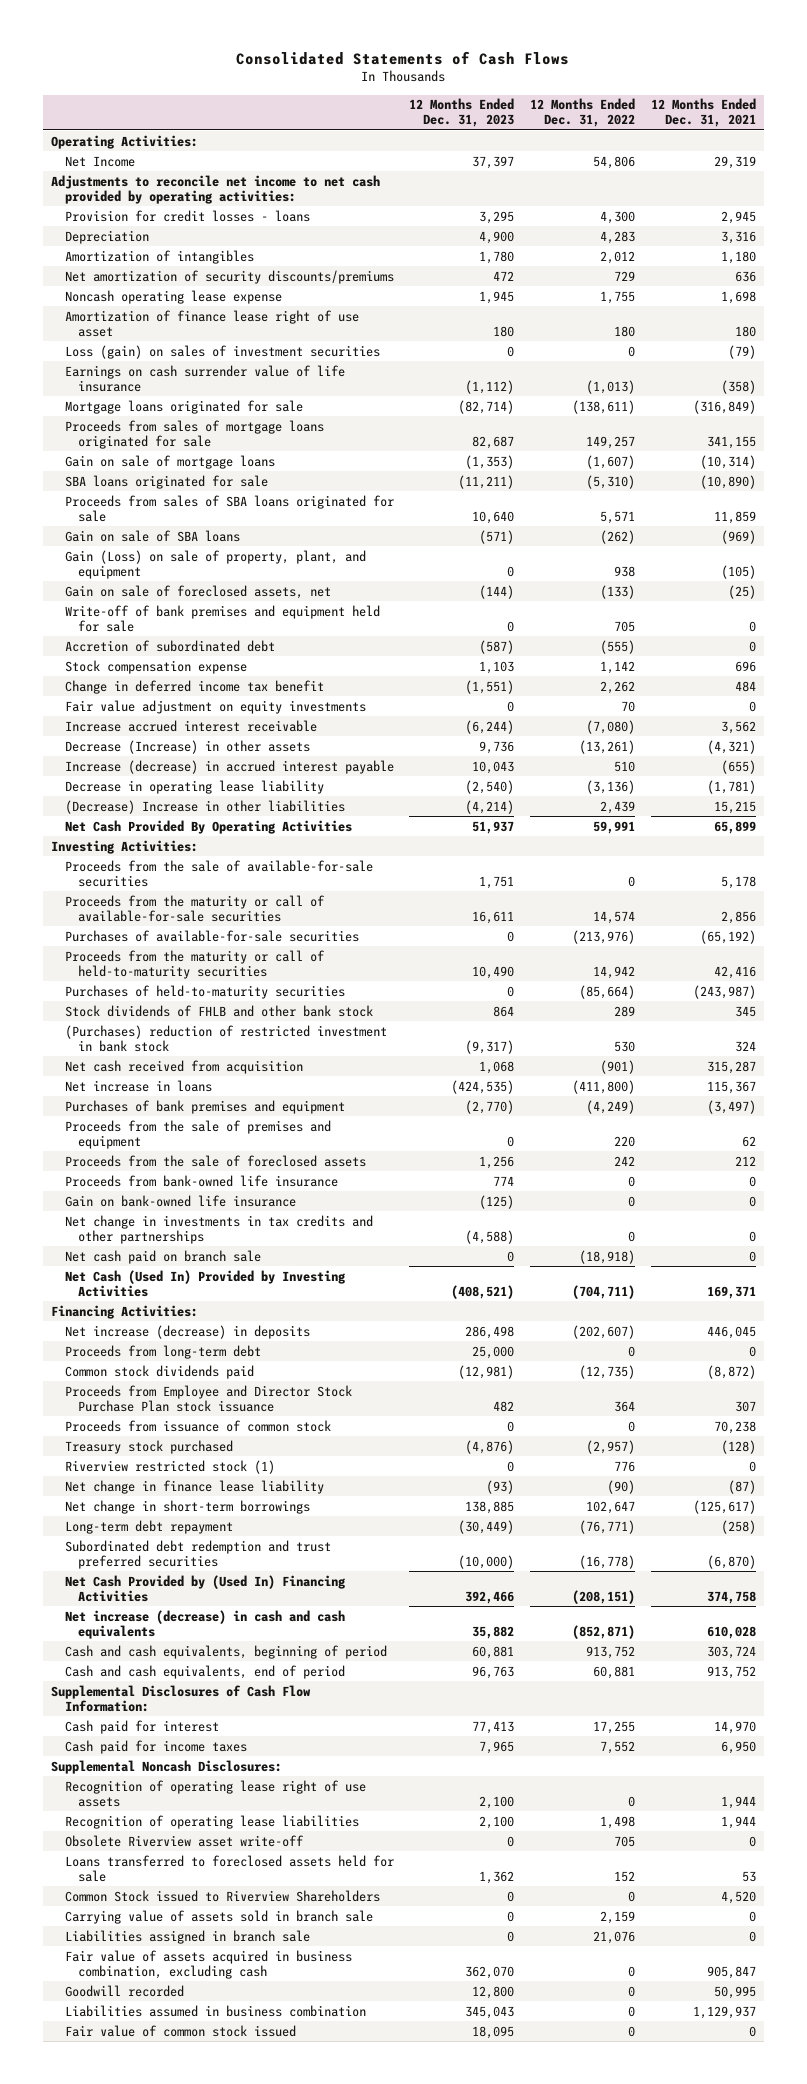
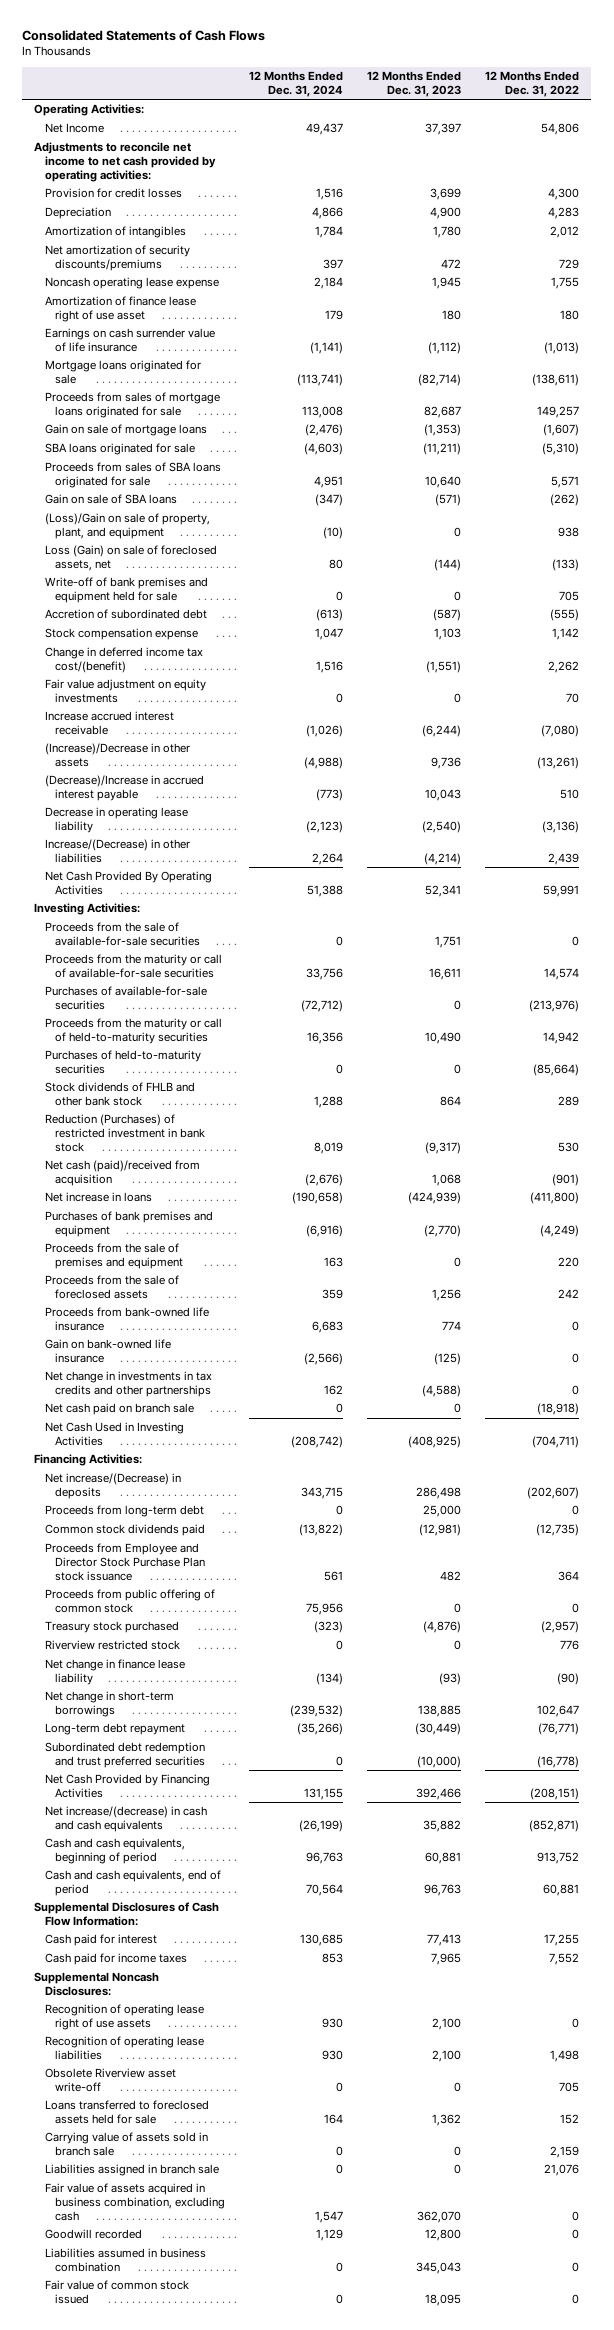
- | 12 Months Ended Dec. 31, 2023 | 12 Months Ended Dec. 31, 2022 | 12 Months Ended Dec. 31, 2021
+ | 12 Months Ended Dec. 31, 2024 | 12 Months Ended Dec. 31, 2023 | 12 Months Ended Dec. 31, 2022
- Provision for credit losses - loans | 3,295 | 4,300 | 2,945
+ Provision for credit losses | 1,516 | 3,699 | 4,300
- Loss (gain) on sales of investment securities | 0 | 0 | (79)
- Gain (Loss) on sale of property, plant, and equipment | 0 | 938 | (105)
- Gain on sale of foreclosed assets, net | (144) | (133) | (25)
+ (Loss)/Gain on sale of property, plant, and equipment | (10) | 0 | 938
+ Loss (Gain) on sale of foreclosed assets, net | 80 | (144) | (133)
- Change in deferred income tax benefit | (1,551) | 2,262 | 484
+ Change in deferred income tax cost/(benefit) | 1,516 | (1,551) | 2,262
- Decrease (Increase) in other assets | 9,736 | (13,261) | (4,321)
- Increase (decrease) in accrued interest payable | 10,043 | 510 | (655)
+ (Increase)/Decrease in other assets | (4,988) | 9,736 | (13,261)
+ (Decrease)/Increase in accrued interest payable | (773) | 10,043 | 510
- (Decrease) Increase in other liabilities | (4,214) | 2,439 | 15,215
- Net Cash Provided By Operating Activities | 51,937 | 59,991 | 65,899
+ Increase/(Decrease) in other liabilities | 2,264 | (4,214) | 2,439
+ Net Cash Provided By Operating Activities | 51,388 | 52,341 | 59,991
- (Purchases) reduction of restricted investment in bank stock | (9,317) | 530 | 324
- Net cash received from acquisition | 1,068 | (901) | 315,287
- Net increase in loans | (424,535) | (411,800) | 115,367
+ Reduction (Purchases) of restricted investment in bank stock | 8,019 | (9,317) | 530
+ Net cash (paid)/received from acquisition | (2,676) | 1,068 | (901)
+ Net increase in loans | (190,658) | (424,939) | (411,800)
- Net Cash (Used In) Provided by Investing Activities | (408,521) | (704,711) | 169,371
+ Net Cash Used in Investing Activities | (208,742) | (408,925) | (704,711)
- Net increase (decrease) in deposits | 286,498 | (202,607) | 446,045
+ Net increase/(Decrease) in deposits | 343,715 | 286,498 | (202,607)
- Proceeds from issuance of common stock | 0 | 0 | 70,238
+ Proceeds from public offering of common stock | 75,956 | 0 | 0
- Riverview restricted stock (1) | 0 | 776 | 0
+ Riverview restricted stock | 0 | 0 | 776
- Net Cash Provided by (Used In) Financing Activities | 392,466 | (208,151) | 374,758
- Net increase (decrease) in cash and cash equivalents | 35,882 | (852,871) | 610,028
+ Net Cash Provided by Financing Activities | 131,155 | 392,466 | (208,151)
+ Net increase/(decrease) in cash and cash equivalents | (26,199) | 35,882 | (852,871)
- Common Stock issued to Riverview Shareholders | 0 | 0 | 4,520

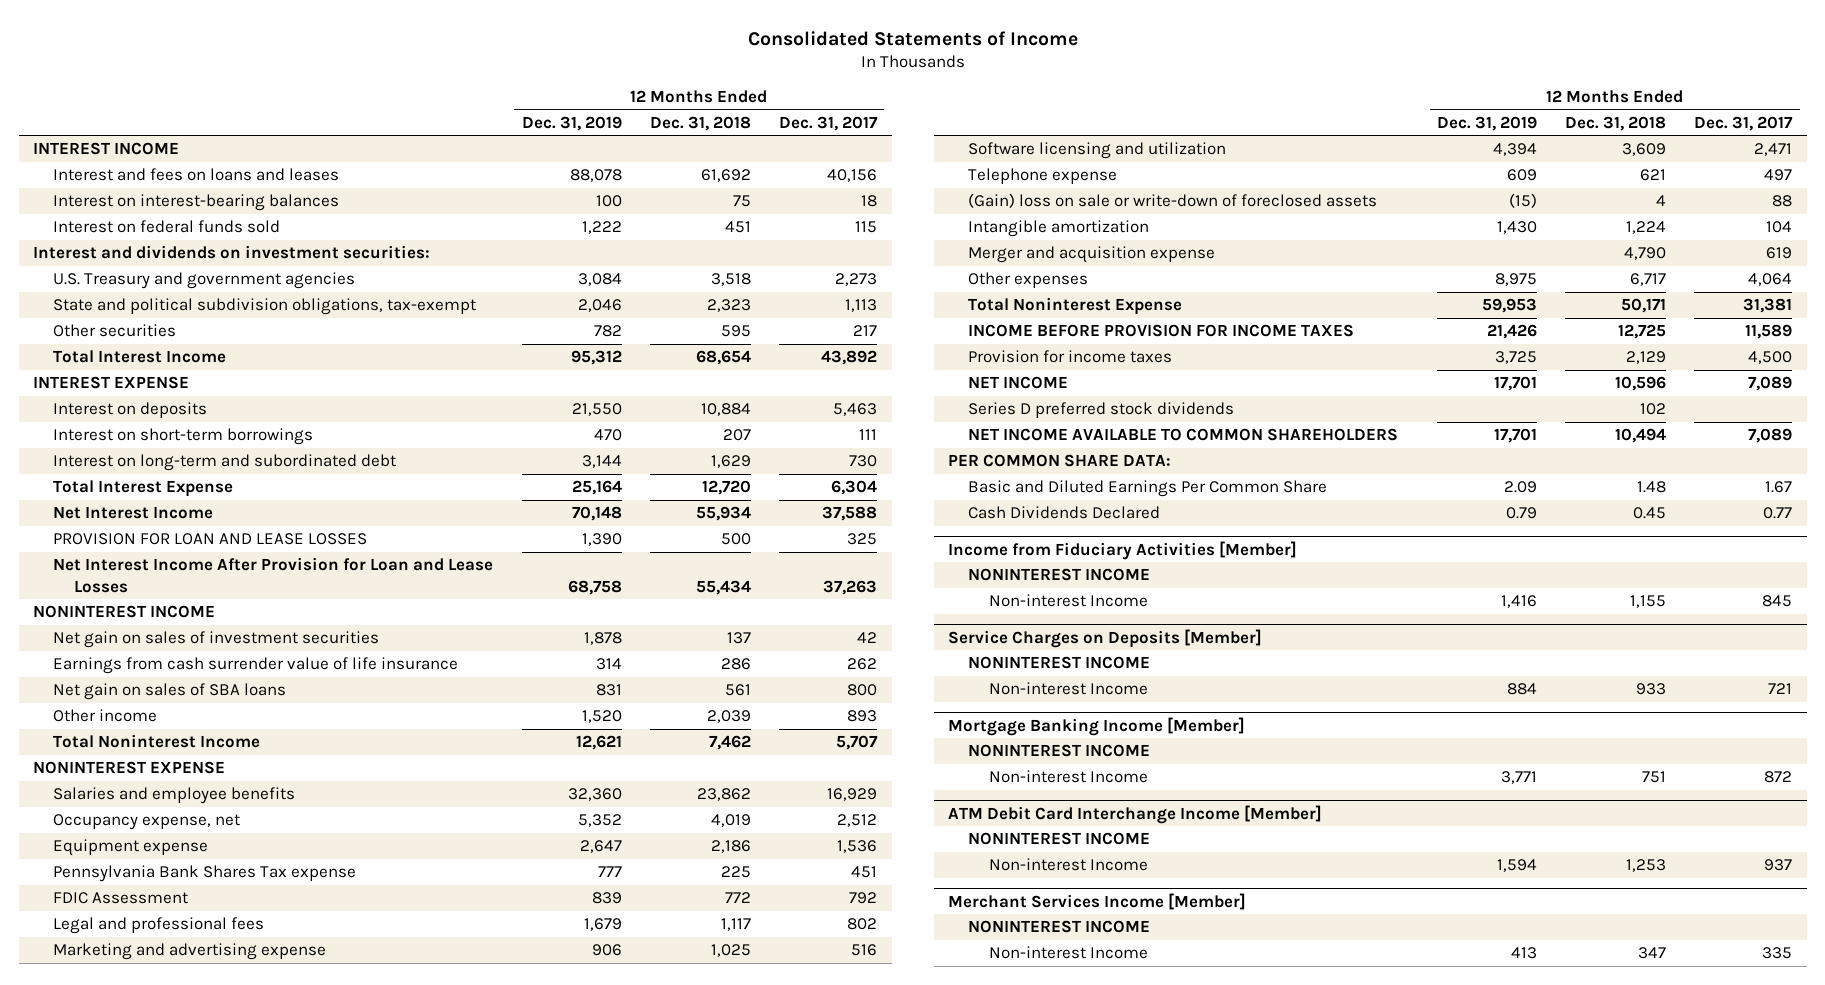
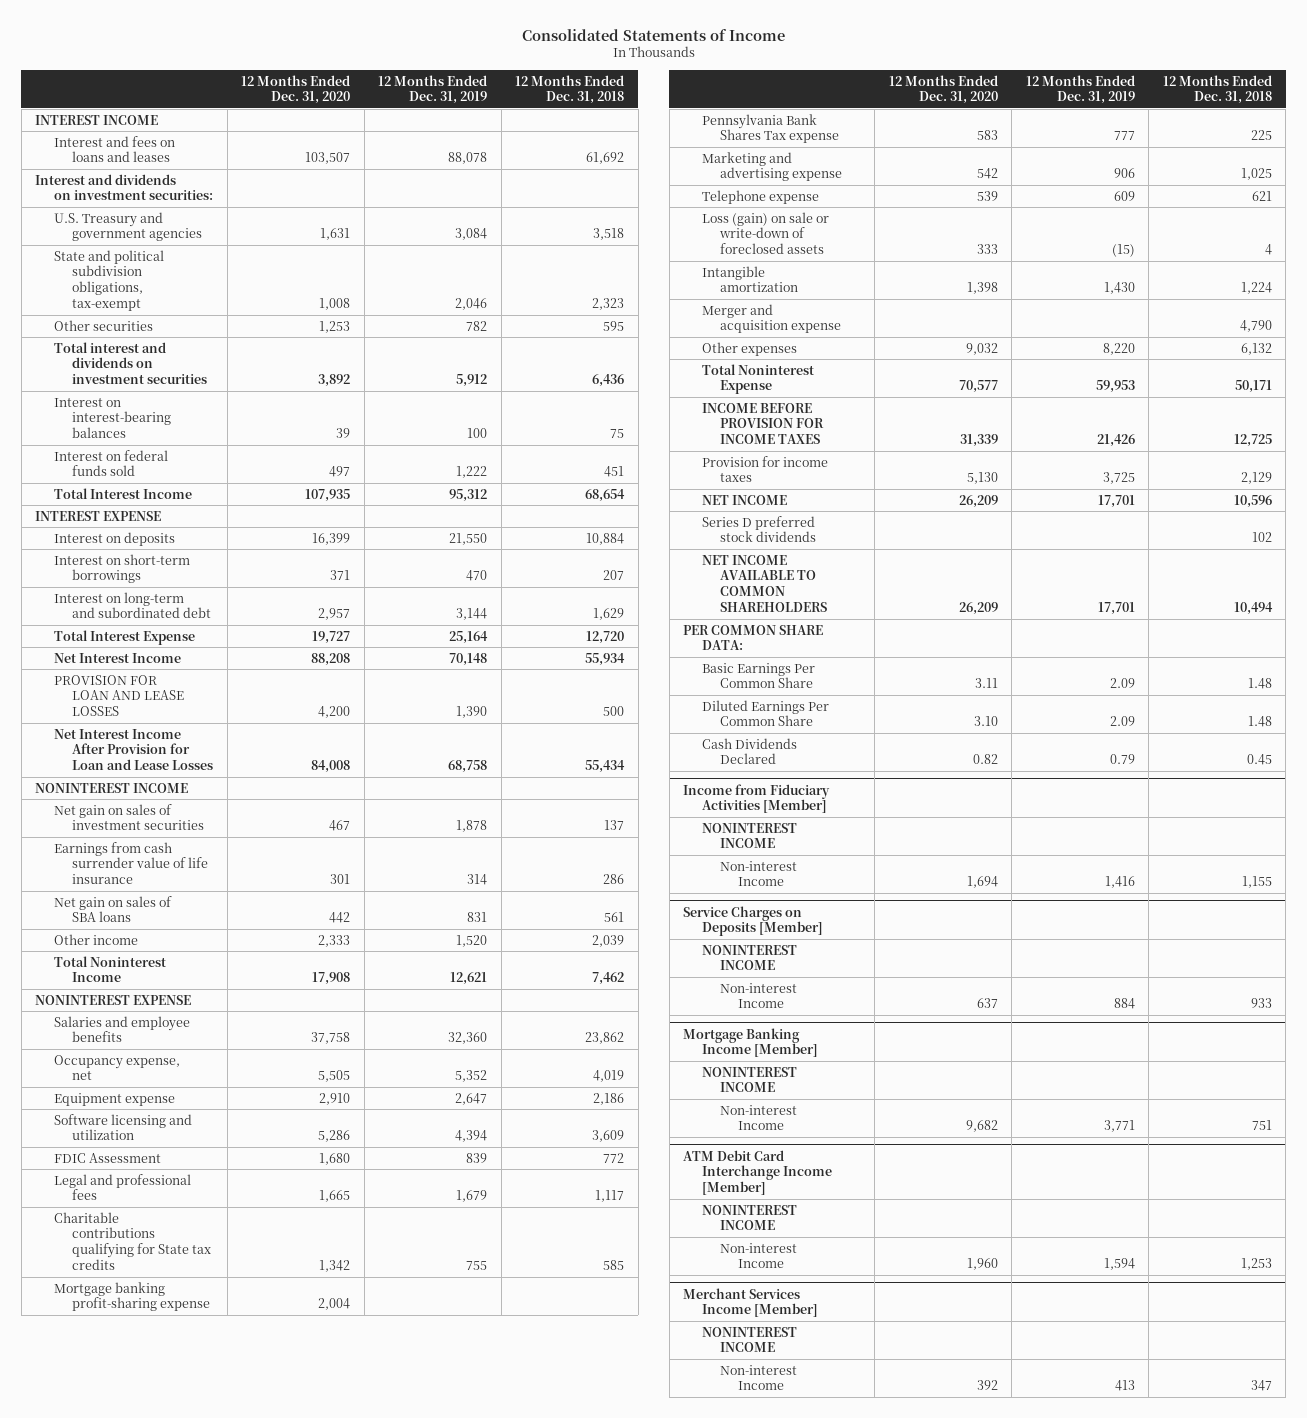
- | 12 Months Ended Dec. 31, 2019 | 12 Months Ended Dec. 31, 2018 | 12 Months Ended Dec. 31, 2017
+ | 12 Months Ended Dec. 31, 2020 | 12 Months Ended Dec. 31, 2019 | 12 Months Ended Dec. 31, 2018
+ Total interest and dividends on investment securities | 3,892 | 5,912 | 6,436
moved down: Interest on interest-bearing balances | 39 | 100 | 75
moved down: Interest on federal funds sold | 497 | 1,222 | 451
moved up: Software licensing and utilization | 5,286 | 4,394 | 3,609
+ Charitable contributions qualifying for State tax credits | 1,342 | 755 | 585
+ Mortgage banking profit-sharing expense | 2,004 | |
moved down: Pennsylvania Bank Shares Tax expense | 583 | 777 | 225
- (Gain) loss on sale or write-down of foreclosed assets | (15) | 4 | 88
+ Loss (gain) on sale or write-down of foreclosed assets | 333 | (15) | 4
- Other expenses | 8,975 | 6,717 | 4,064
+ Other expenses | 9,032 | 8,220 | 6,132
- Basic and Diluted Earnings Per Common Share | 2.09 | 1.48 | 1.67
+ Basic Earnings Per Common Share | 3.11 | 2.09 | 1.48
+ Diluted Earnings Per Common Share | 3.10 | 2.09 | 1.48

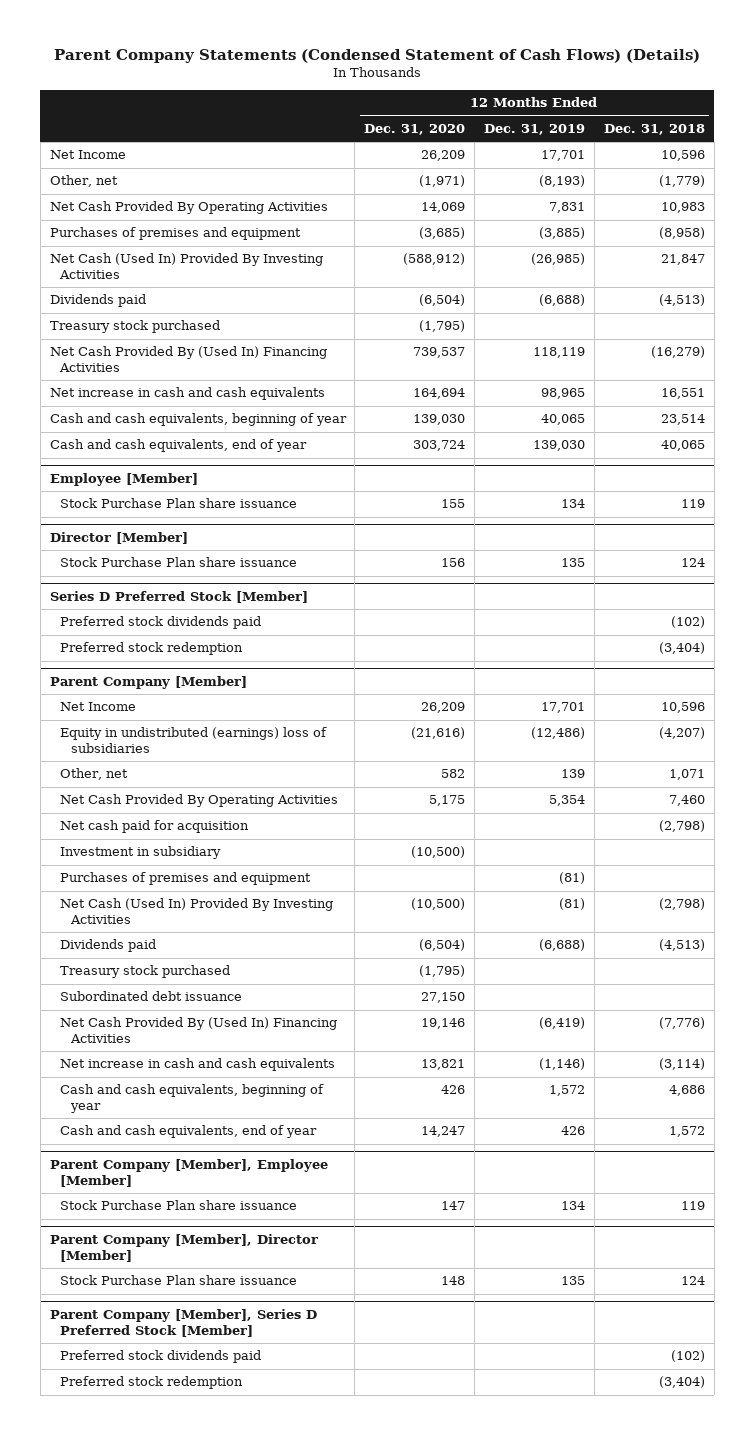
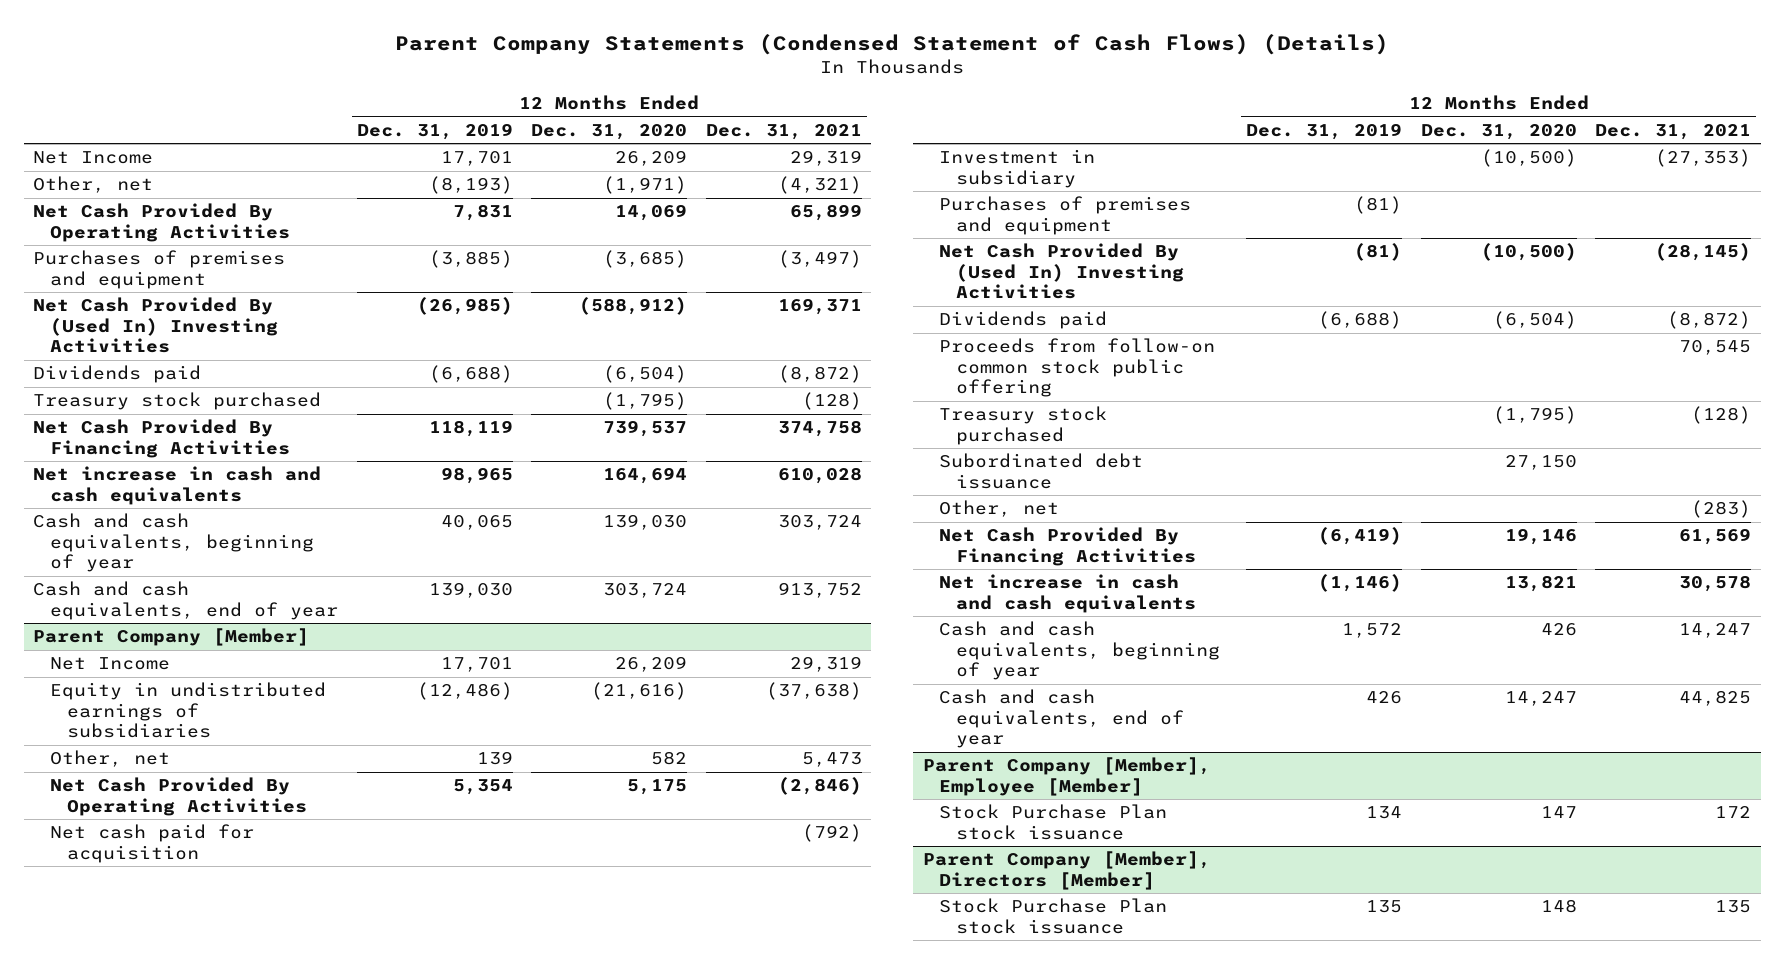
- | 12 Months Ended Dec. 31, 2020 | 12 Months Ended Dec. 31, 2019 | 12 Months Ended Dec. 31, 2018
+ | 12 Months Ended Dec. 31, 2019 | 12 Months Ended Dec. 31, 2020 | 12 Months Ended Dec. 31, 2021
- Net Cash (Used In) Provided By Investing Activities | (588,912) | (26,985) | 21,847
+ Net Cash Provided By (Used In) Investing Activities | (26,985) | (588,912) | 169,371
- Net Cash Provided By (Used In) Financing Activities | 739,537 | 118,119 | (16,279)
+ Net Cash Provided By Financing Activities | 118,119 | 739,537 | 374,758
- Employee [Member]
- Stock Purchase Plan share issuance | 155 | 134 | 119
- Director [Member]
- Stock Purchase Plan share issuance | 156 | 135 | 124
- Series D Preferred Stock [Member]
- Preferred stock dividends paid | | | (102)
- Preferred stock redemption | | | (3,404)
@ Parent Company [Member]
- Equity in undistributed (earnings) loss of subsidiaries | (21,616) | (12,486) | (4,207)
+ Equity in undistributed earnings of subsidiaries | (12,486) | (21,616) | (37,638)
- Net Cash (Used In) Provided By Investing Activities | (10,500) | (81) | (2,798)
+ Net Cash Provided By (Used In) Investing Activities | (81) | (10,500) | (28,145)
+ Proceeds from follow-on common stock public offering | | | 70,545
- Net Cash Provided By (Used In) Financing Activities | 19,146 | (6,419) | (7,776)
+ Other, net | | | (283)
+ Net Cash Provided By Financing Activities | (6,419) | 19,146 | 61,569
@ Parent Company [Member], Employee [Member]
- Stock Purchase Plan share issuance | 147 | 134 | 119
- Parent Company [Member], Director [Member]
- Stock Purchase Plan share issuance | 148 | 135 | 124
- Parent Company [Member], Series D Preferred Stock [Member]
- Preferred stock dividends paid | | | (102)
- Preferred stock redemption | | | (3,404)
@ Parent Company [Member], Employee [Member]
+ Stock Purchase Plan stock issuance | 134 | 147 | 172
+ Parent Company [Member], Directors [Member]
+ Stock Purchase Plan stock issuance | 135 | 148 | 135

